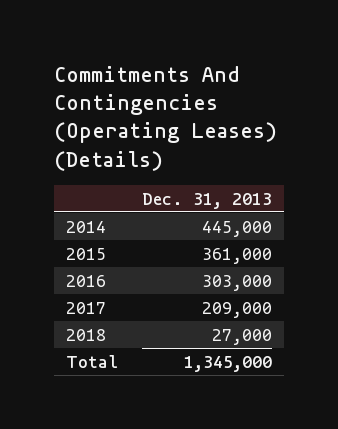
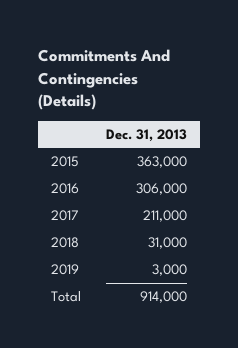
- Commitments And Contingencies (Operating Leases) (Details)
+ Commitments And Contingencies (Details)
- 2014 | 445,000
- 2015 | 361,000
- 2016 | 303,000
- 2017 | 209,000
- 2018 | 27,000
- Total | 1,345,000
+ 2015 | 363,000
+ 2016 | 306,000
+ 2017 | 211,000
+ 2018 | 31,000
+ 2019 | 3,000
+ Total | 914,000

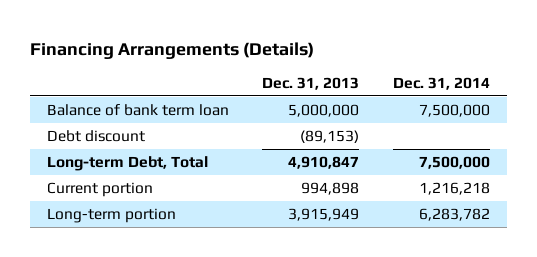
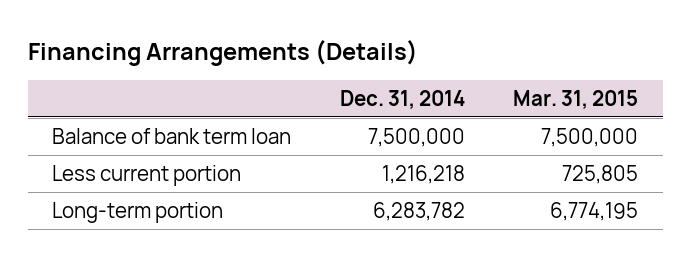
- | Dec. 31, 2013 | Dec. 31, 2014
+ | Dec. 31, 2014 | Mar. 31, 2015
- Debt discount | (89,153) |
- Long-term Debt, Total | 4,910,847 | 7,500,000
- Current portion | 994,898 | 1,216,218
+ Less current portion | 1,216,218 | 725,805

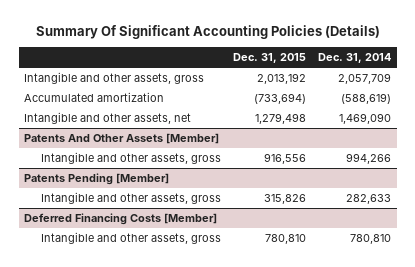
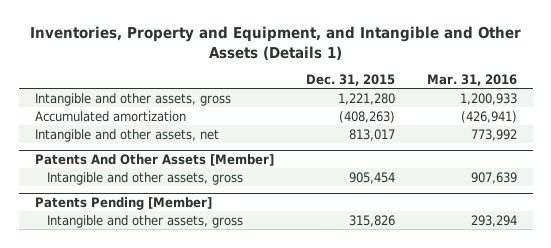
- Summary Of Significant Accounting Policies (Details)
+ Inventories, Property and Equipment, and Intangible and Other Assets (Details 1)
- | Dec. 31, 2015 | Dec. 31, 2014
+ | Dec. 31, 2015 | Mar. 31, 2016
- Intangible and other assets, gross | 2,013,192 | 2,057,709
- Accumulated amortization | (733,694) | (588,619)
- Intangible and other assets, net | 1,279,498 | 1,469,090
+ Intangible and other assets, gross | 1,221,280 | 1,200,933
+ Accumulated amortization | (408,263) | (426,941)
+ Intangible and other assets, net | 813,017 | 773,992
@ Patents And Other Assets [Member]
- Intangible and other assets, gross | 916,556 | 994,266
+ Intangible and other assets, gross | 905,454 | 907,639
- Deferred Financing Costs [Member]
- Intangible and other assets, gross | 780,810 | 780,810

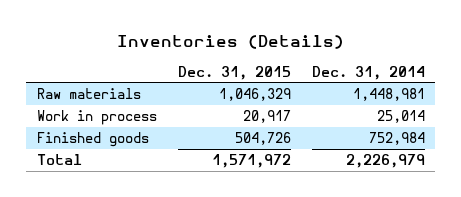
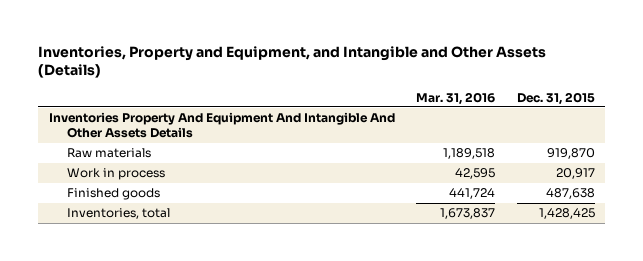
- Inventories (Details)
+ Inventories, Property and Equipment, and Intangible and Other Assets (Details)
- | Dec. 31, 2015 | Dec. 31, 2014
+ | Mar. 31, 2016 | Dec. 31, 2015
- Raw materials | 1,046,329 | 1,448,981
+ Inventories Property And Equipment And Intangible And Other Assets Details
+ Raw materials | 1,189,518 | 919,870
- Finished goods | 504,726 | 752,984
- Total | 1,571,972 | 2,226,979
+ Finished goods | 441,724 | 487,638
+ Inventories, total | 1,673,837 | 1,428,425

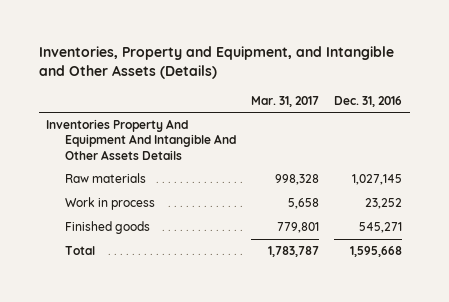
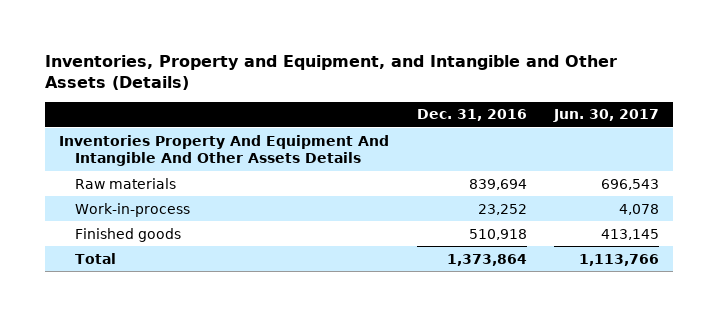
- | Mar. 31, 2017 | Dec. 31, 2016
+ | Dec. 31, 2016 | Jun. 30, 2017
- Raw materials | 998,328 | 1,027,145
- Work in process | 5,658 | 23,252
- Finished goods | 779,801 | 545,271
- Total | 1,783,787 | 1,595,668
+ Raw materials | 839,694 | 696,543
+ Work-in-process | 23,252 | 4,078
+ Finished goods | 510,918 | 413,145
+ Total | 1,373,864 | 1,113,766

